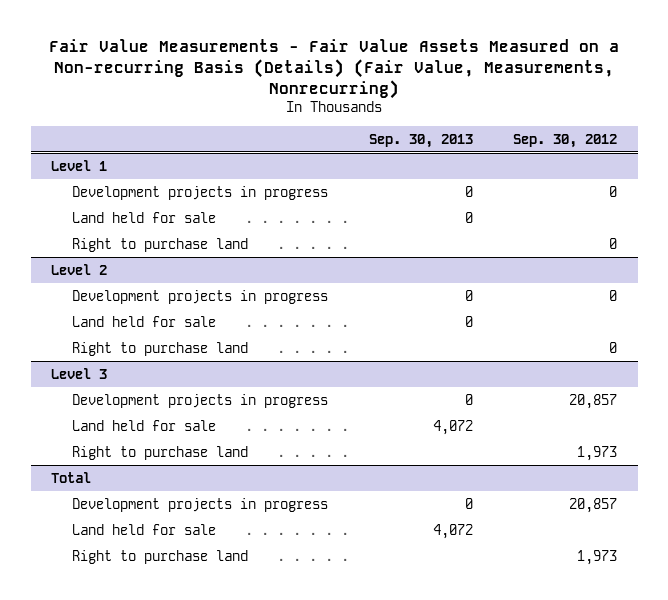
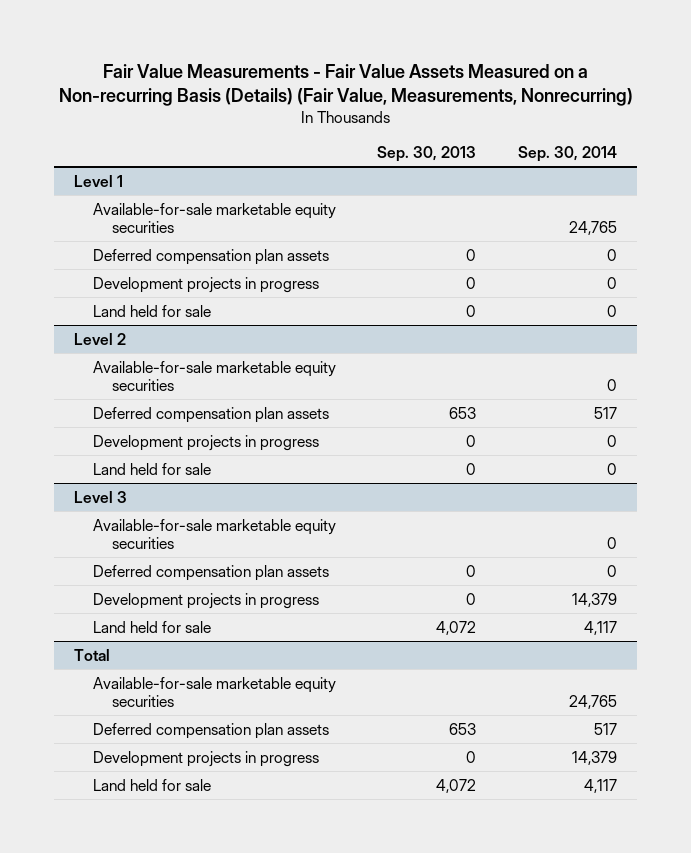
- | Sep. 30, 2013 | Sep. 30, 2012
+ | Sep. 30, 2013 | Sep. 30, 2014
@ Level 1
+ Available-for-sale marketable equity securities | | 24,765
+ Deferred compensation plan assets | 0 | 0
- Right to purchase land | | 0
@ Level 2
+ Available-for-sale marketable equity securities | | 0
+ Deferred compensation plan assets | 653 | 517
- Right to purchase land | | 0
@ Level 3
+ Available-for-sale marketable equity securities | | 0
+ Deferred compensation plan assets | 0 | 0
- Right to purchase land | | 1,973
@ Total
+ Available-for-sale marketable equity securities | | 24,765
+ Deferred compensation plan assets | 653 | 517
- Right to purchase land | | 1,973

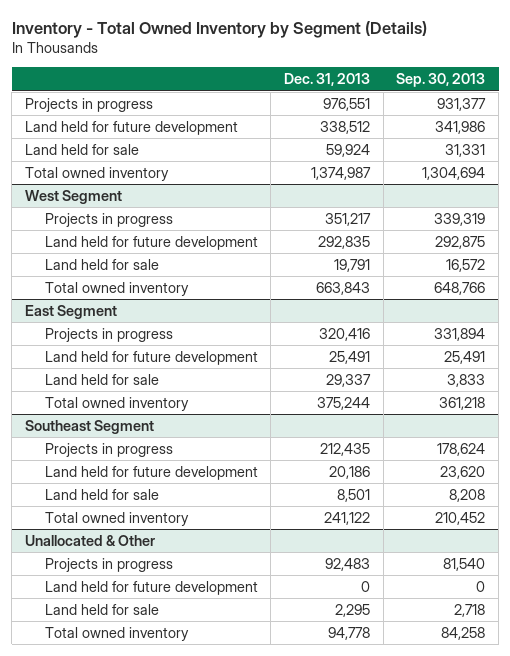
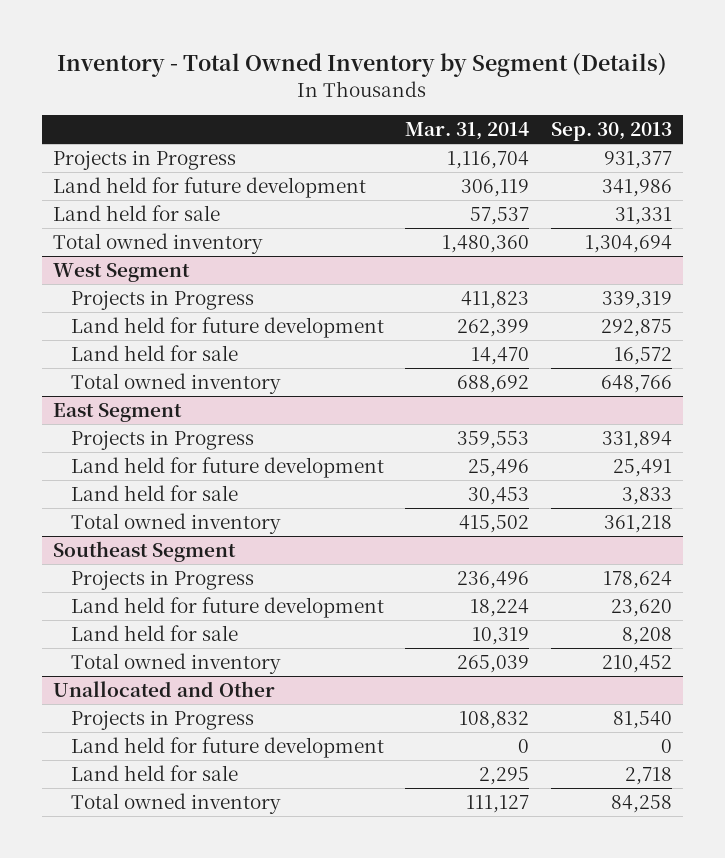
- | Dec. 31, 2013 | Sep. 30, 2013
+ | Mar. 31, 2014 | Sep. 30, 2013
- Projects in progress | 976,551 | 931,377
+ Projects in Progress | 1,116,704 | 931,377
@ West Segment
- Projects in progress | 351,217 | 339,319
+ Projects in Progress | 411,823 | 339,319
@ East Segment
- Projects in progress | 320,416 | 331,894
+ Projects in Progress | 359,553 | 331,894
@ Southeast Segment
- Projects in progress | 212,435 | 178,624
+ Projects in Progress | 236,496 | 178,624
- Unallocated & Other
- Projects in progress | 92,483 | 81,540
+ Unallocated and Other
+ Projects in Progress | 108,832 | 81,540

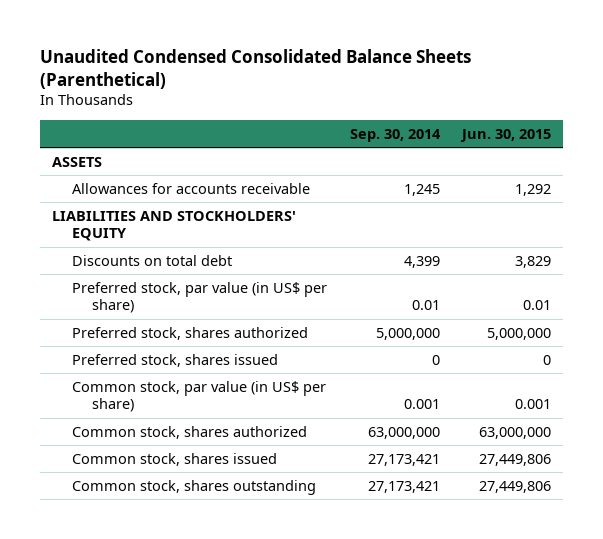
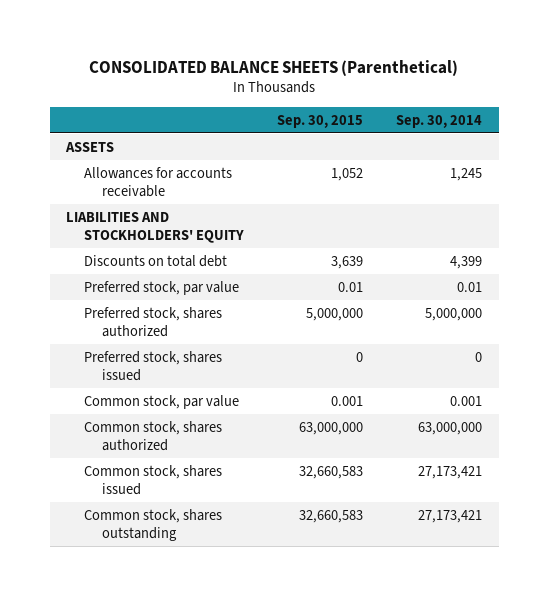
- Unaudited Condensed Consolidated Balance Sheets (Parenthetical)
+ CONSOLIDATED BALANCE SHEETS (Parenthetical)
- | Sep. 30, 2014 | Jun. 30, 2015
+ | Sep. 30, 2015 | Sep. 30, 2014
- Preferred stock, par value (in US$ per share) | 0.01 | 0.01
+ Preferred stock, par value | 0.01 | 0.01
- Common stock, par value (in US$ per share) | 0.001 | 0.001
+ Common stock, par value | 0.001 | 0.001

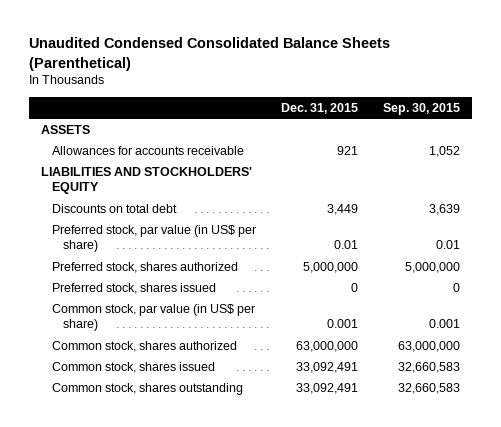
- CONSOLIDATED BALANCE SHEETS (Parenthetical)
+ Unaudited Condensed Consolidated Balance Sheets (Parenthetical)
- | Sep. 30, 2015 | Sep. 30, 2014
+ | Dec. 31, 2015 | Sep. 30, 2015
- Preferred stock, par value | 0.01 | 0.01
+ Preferred stock, par value (in US$ per share) | 0.01 | 0.01
- Common stock, par value | 0.001 | 0.001
+ Common stock, par value (in US$ per share) | 0.001 | 0.001

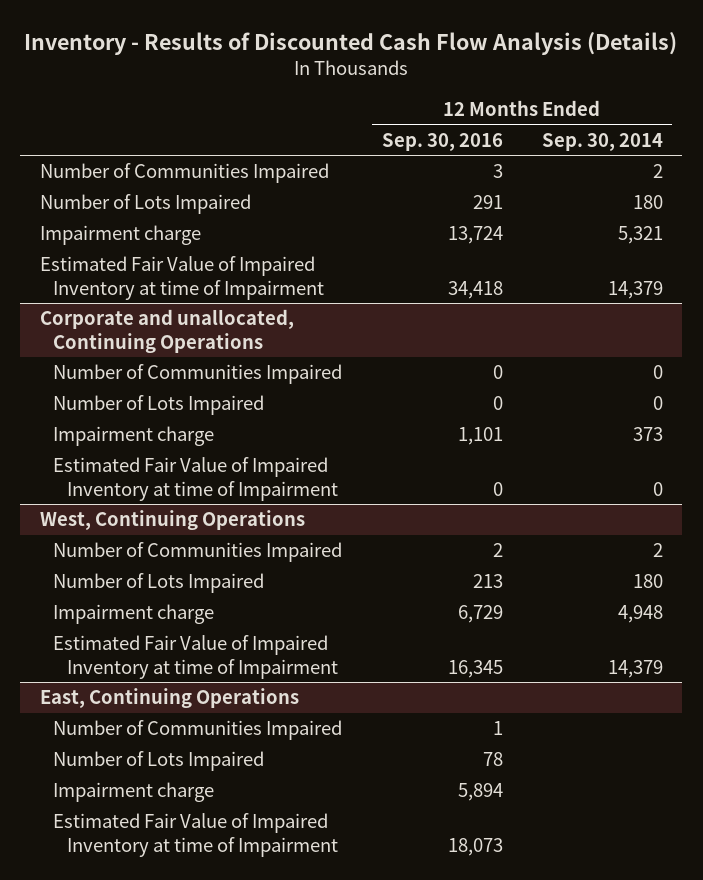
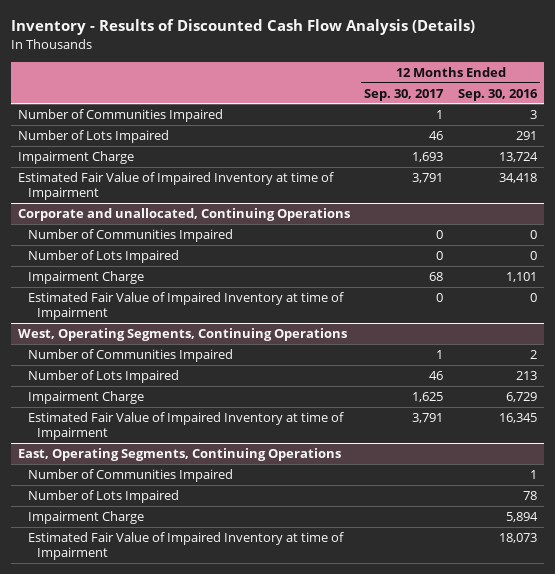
- | 12 Months Ended Sep. 30, 2016 | 12 Months Ended Sep. 30, 2014
+ | 12 Months Ended Sep. 30, 2017 | 12 Months Ended Sep. 30, 2016
- Impairment charge | 13,724 | 5,321
+ Impairment Charge | 1,693 | 13,724
@ Corporate and unallocated, Continuing Operations
- Impairment charge | 1,101 | 373
+ Impairment Charge | 68 | 1,101
- West, Continuing Operations
+ West, Operating Segments, Continuing Operations
- Impairment charge | 6,729 | 4,948
+ Impairment Charge | 1,625 | 6,729
- East, Continuing Operations
+ East, Operating Segments, Continuing Operations
- Impairment charge | 5,894 |
+ Impairment Charge | | 5,894

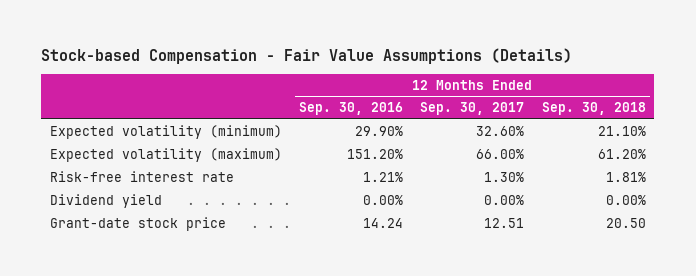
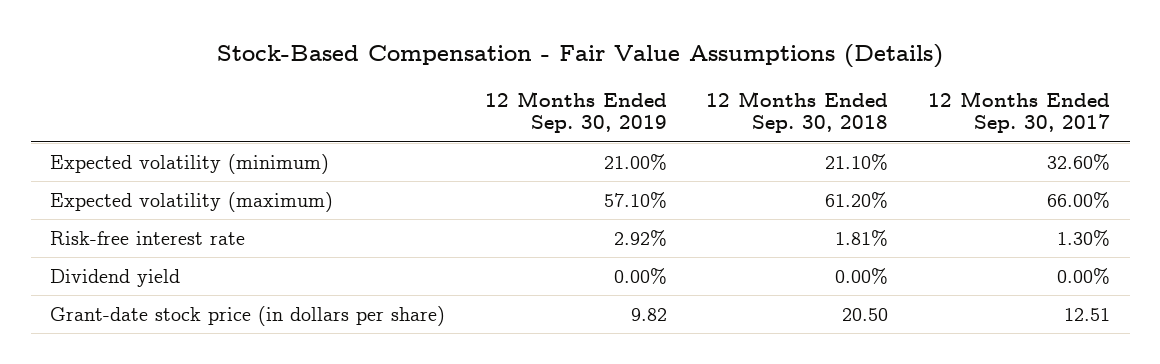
- Stock-based Compensation - Fair Value Assumptions (Details)
+ Stock-Based Compensation - Fair Value Assumptions (Details)
- | 12 Months Ended Sep. 30, 2016 | 12 Months Ended Sep. 30, 2017 | 12 Months Ended Sep. 30, 2018
+ | 12 Months Ended Sep. 30, 2019 | 12 Months Ended Sep. 30, 2018 | 12 Months Ended Sep. 30, 2017
- Grant-date stock price | 14.24 | 12.51 | 20.50
+ Grant-date stock price (in dollars per share) | 9.82 | 20.50 | 12.51

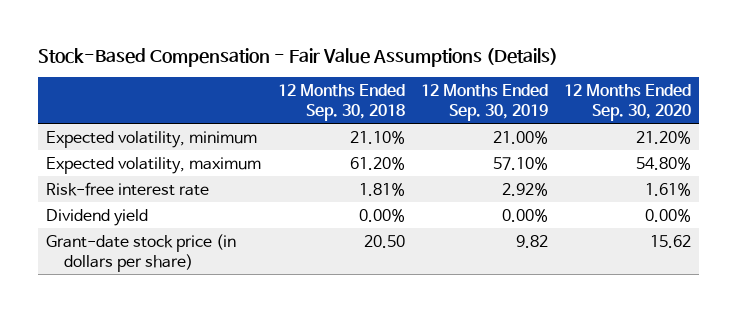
- | 12 Months Ended Sep. 30, 2019 | 12 Months Ended Sep. 30, 2018 | 12 Months Ended Sep. 30, 2017
+ | 12 Months Ended Sep. 30, 2018 | 12 Months Ended Sep. 30, 2019 | 12 Months Ended Sep. 30, 2020
- Expected volatility (minimum) | 21.00% | 21.10% | 32.60%
- Expected volatility (maximum) | 57.10% | 61.20% | 66.00%
+ Expected volatility, minimum | 21.10% | 21.00% | 21.20%
+ Expected volatility, maximum | 61.20% | 57.10% | 54.80%

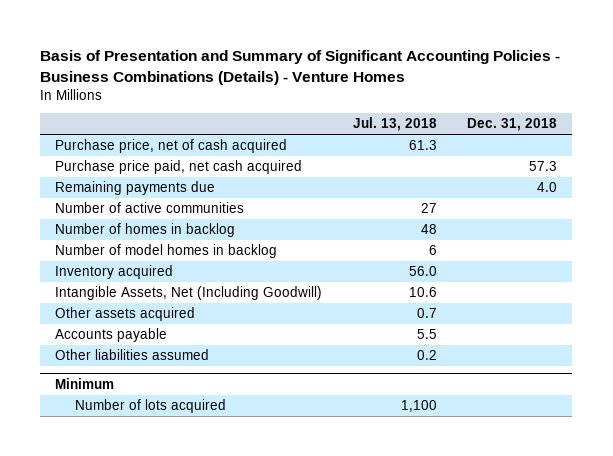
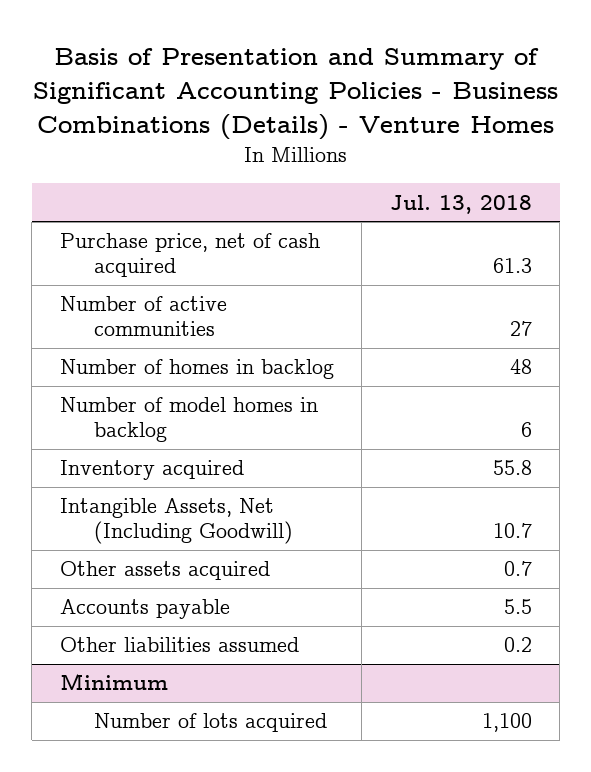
- | Jul. 13, 2018 | Dec. 31, 2018
+ | Jul. 13, 2018
- Purchase price paid, net cash acquired | | 57.3
- Remaining payments due | | 4.0
- Inventory acquired | 56.0 |
- Intangible Assets, Net (Including Goodwill) | 10.6 |
+ Inventory acquired | 55.8
+ Intangible Assets, Net (Including Goodwill) | 10.7

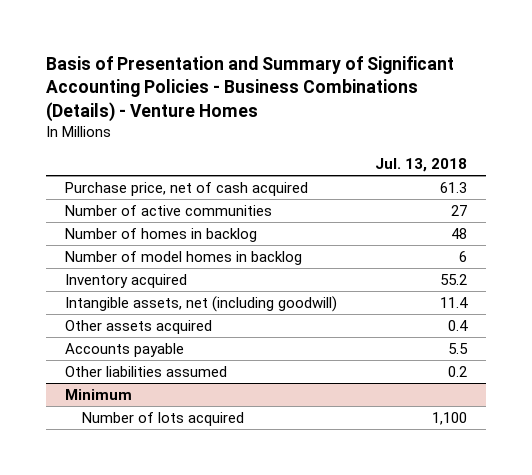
- Inventory acquired | 55.8
- Intangible Assets, Net (Including Goodwill) | 10.7
- Other assets acquired | 0.7
+ Inventory acquired | 55.2
+ Intangible assets, net (including goodwill) | 11.4
+ Other assets acquired | 0.4

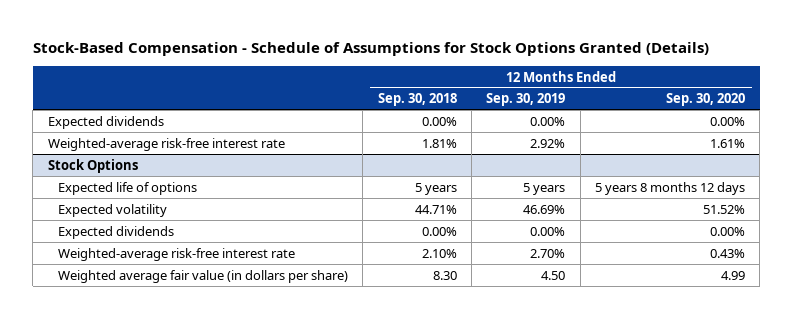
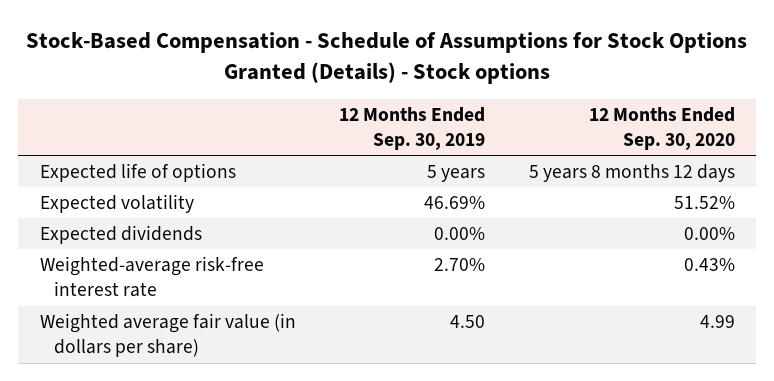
- Stock-Based Compensation - Schedule of Assumptions for Stock Options Granted (Details)
+ Stock-Based Compensation - Schedule of Assumptions for Stock Options Granted (Details) - Stock options
- | 12 Months Ended Sep. 30, 2018 | 12 Months Ended Sep. 30, 2019 | 12 Months Ended Sep. 30, 2020
+ | 12 Months Ended Sep. 30, 2019 | 12 Months Ended Sep. 30, 2020
- Expected dividends | 0.00% | 0.00% | 0.00%
- Weighted-average risk-free interest rate | 1.81% | 2.92% | 1.61%
- Stock Options

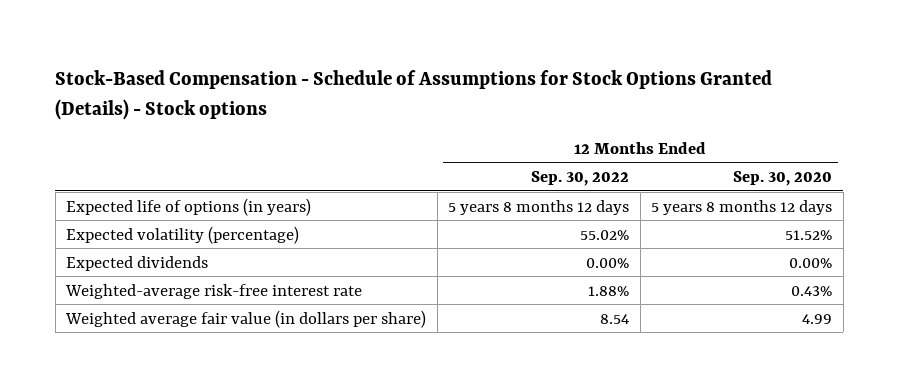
- | 12 Months Ended Sep. 30, 2019 | 12 Months Ended Sep. 30, 2020
+ | 12 Months Ended Sep. 30, 2022 | 12 Months Ended Sep. 30, 2020
- Expected life of options | 5 years | 5 years 8 months 12 days
- Expected volatility | 46.69% | 51.52%
+ Expected life of options (in years) | 5 years 8 months 12 days | 5 years 8 months 12 days
+ Expected volatility (percentage) | 55.02% | 51.52%

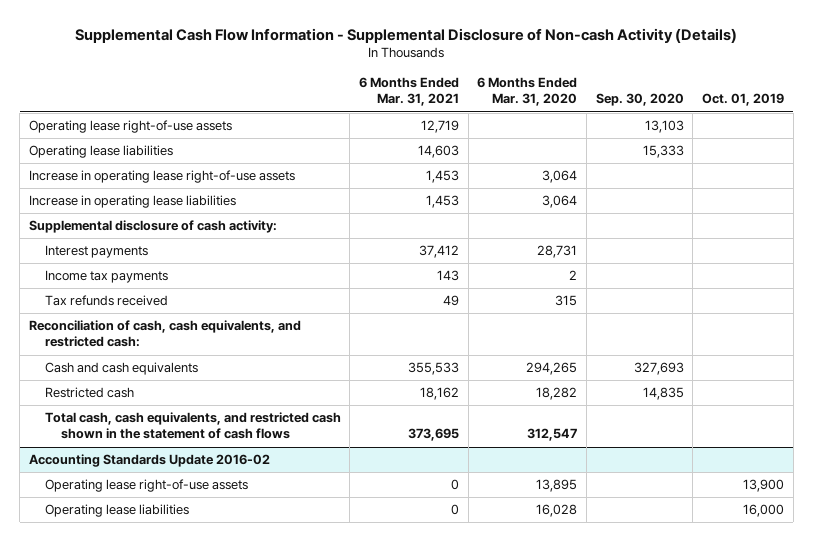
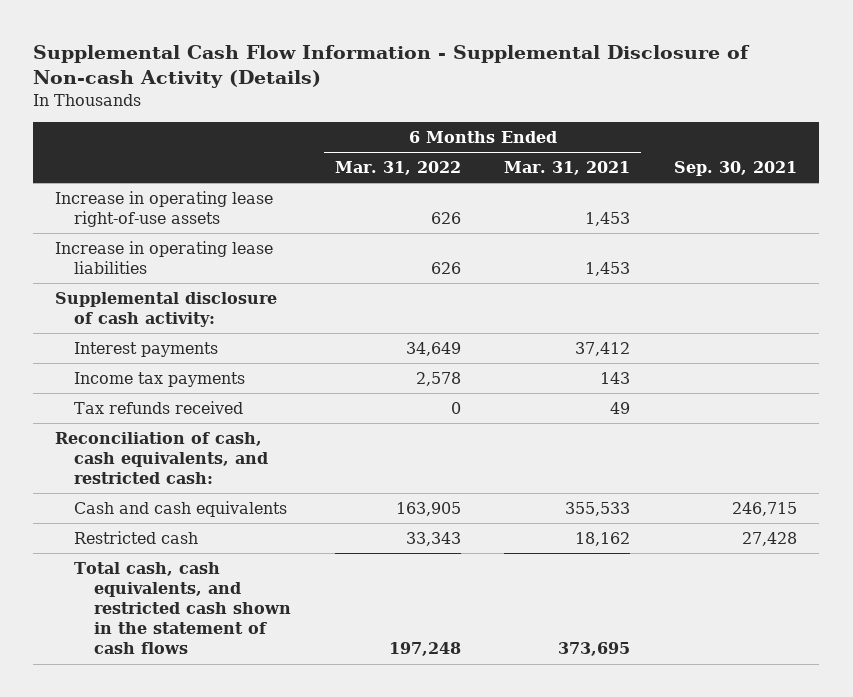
- | 6 Months Ended Mar. 31, 2021 | 6 Months Ended Mar. 31, 2020 | Sep. 30, 2020 | Oct. 01, 2019
+ | 6 Months Ended Mar. 31, 2022 | 6 Months Ended Mar. 31, 2021 | Sep. 30, 2021
- Operating lease right-of-use assets | 12,719 | | 13,103 |
- Operating lease liabilities | 14,603 | | 15,333 |
- Accounting Standards Update 2016-02
- Operating lease right-of-use assets | 0 | 13,895 | | 13,900
- Operating lease liabilities | 0 | 16,028 | | 16,000

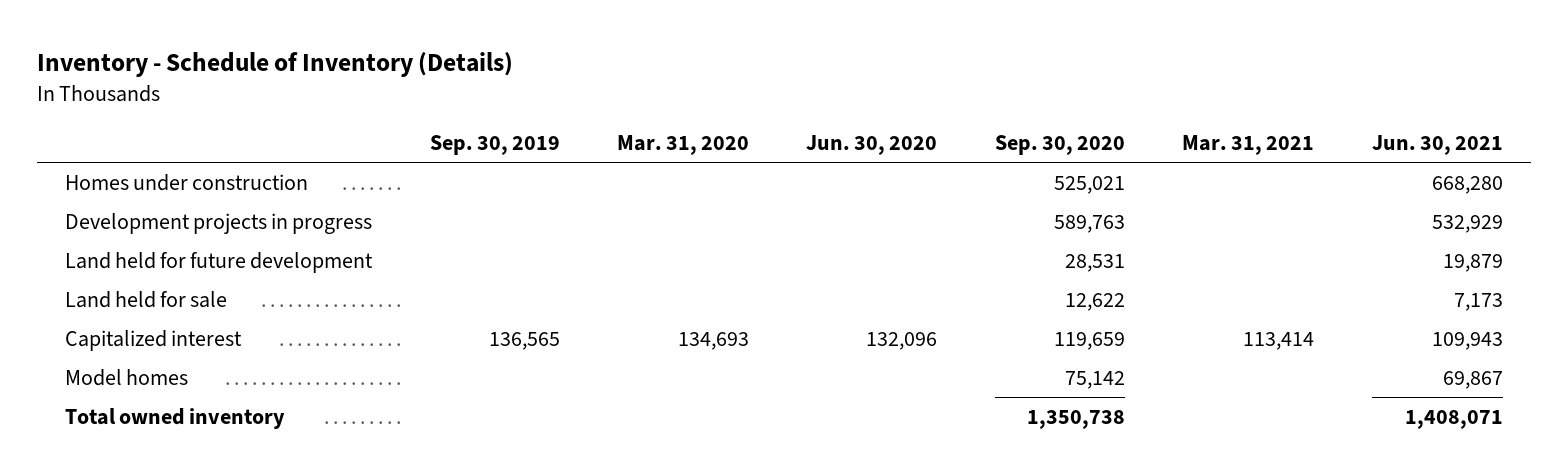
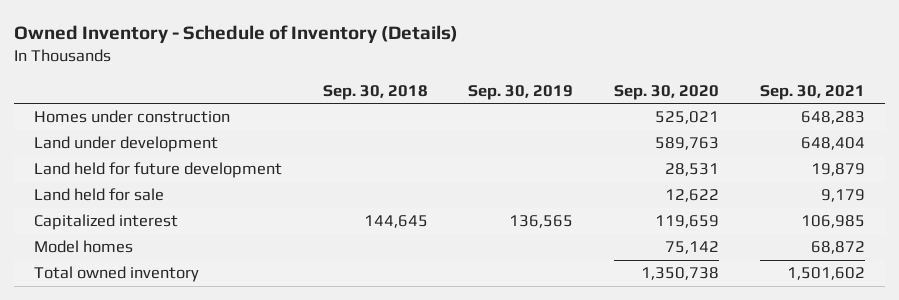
- Inventory - Schedule of Inventory (Details)
+ Owned Inventory - Schedule of Inventory (Details)
- | Sep. 30, 2019 | Mar. 31, 2020 | Jun. 30, 2020 | Sep. 30, 2020 | Mar. 31, 2021 | Jun. 30, 2021
+ | Sep. 30, 2018 | Sep. 30, 2019 | Sep. 30, 2020 | Sep. 30, 2021
- Development projects in progress | | | | 589,763 | | 532,929
+ Land under development | | | 589,763 | 648,404

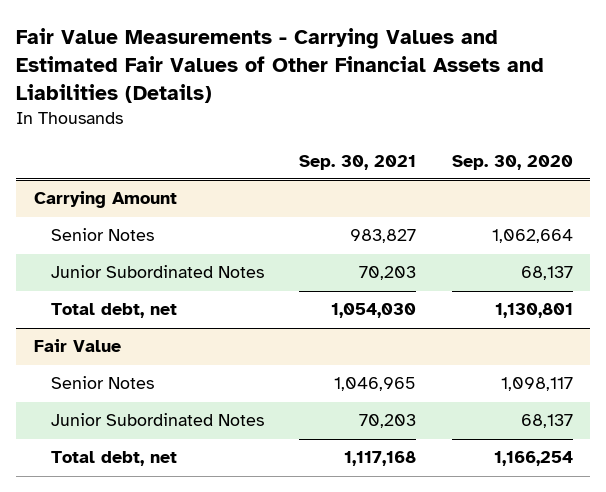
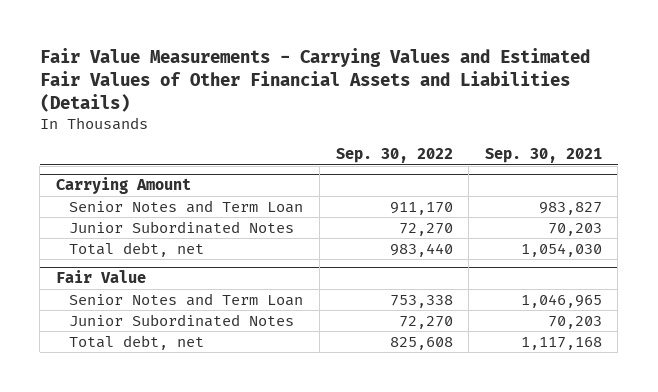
- | Sep. 30, 2021 | Sep. 30, 2020
+ | Sep. 30, 2022 | Sep. 30, 2021
@ Carrying Amount
- Senior Notes | 983,827 | 1,062,664
+ Senior Notes and Term Loan | 911,170 | 983,827
@ Fair Value
- Senior Notes | 1,046,965 | 1,098,117
+ Senior Notes and Term Loan | 753,338 | 1,046,965

